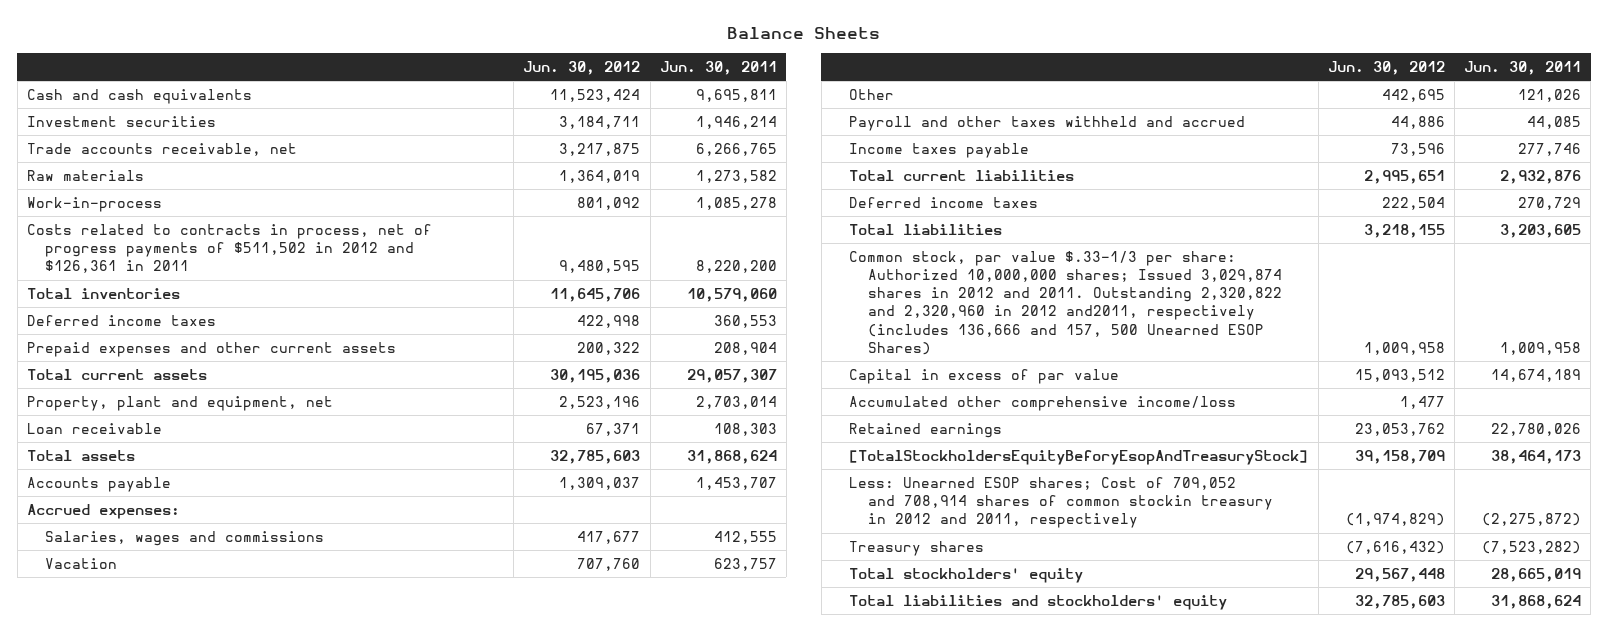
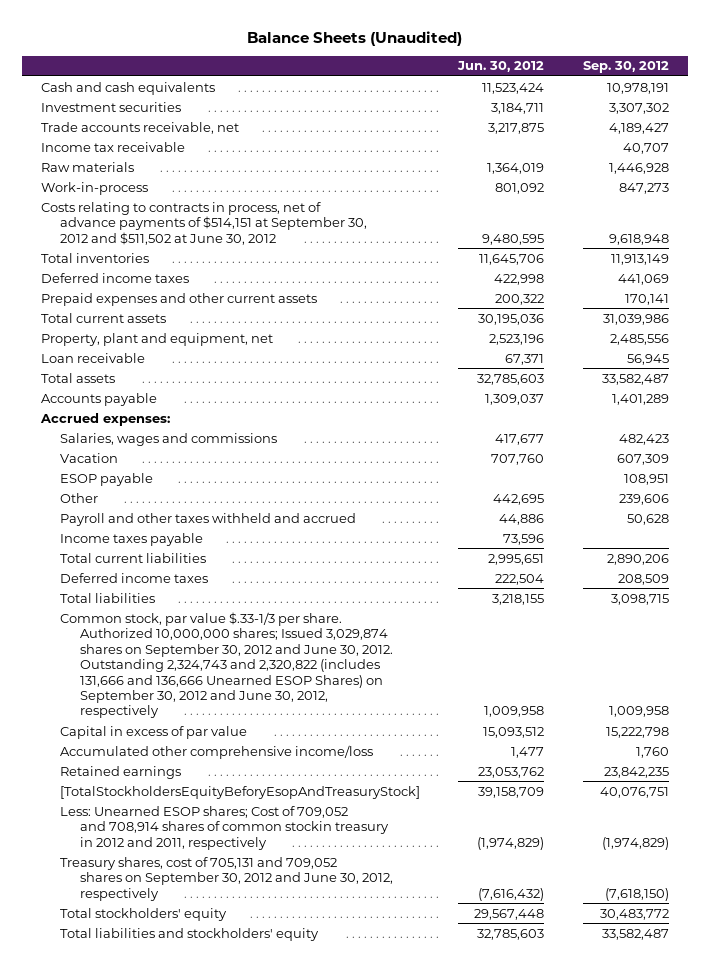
- Balance Sheets
+ Balance Sheets (Unaudited)
- | Jun. 30, 2012 | Jun. 30, 2011
+ | Jun. 30, 2012 | Sep. 30, 2012
+ Income tax receivable | | 40,707
- Costs related to contracts in process, net of progress payments of $511,502 in 2012 and $126,361 in 2011 | 9,480,595 | 8,220,200
+ Costs relating to contracts in process, net of advance payments of $514,151 at September 30, 2012 and $511,502 at June 30, 2012 | 9,480,595 | 9,618,948
+ ESOP payable | | 108,951
- Common stock, par value $.33-1/3 per share: Authorized 10,000,000 shares; Issued 3,029,874 shares in 2012 and 2011. Outstanding 2,320,822 and 2,320,960 in 2012 and2011, respectively (includes 136,666 and 157, 500 Unearned ESOP Shares) | 1,009,958 | 1,009,958
+ Common stock, par value $.33-1/3 per share. Authorized 10,000,000 shares; Issued 3,029,874 shares on September 30, 2012 and June 30, 2012. Outstanding 2,324,743 and 2,320,822 (includes 131,666 and 136,666 Unearned ESOP Shares) on September 30, 2012 and June 30, 2012, respectively | 1,009,958 | 1,009,958
- Treasury shares | (7,616,432) | (7,523,282)
+ Treasury shares, cost of 705,131 and 709,052 shares on September 30, 2012 and June 30, 2012, respectively | (7,616,432) | (7,618,150)

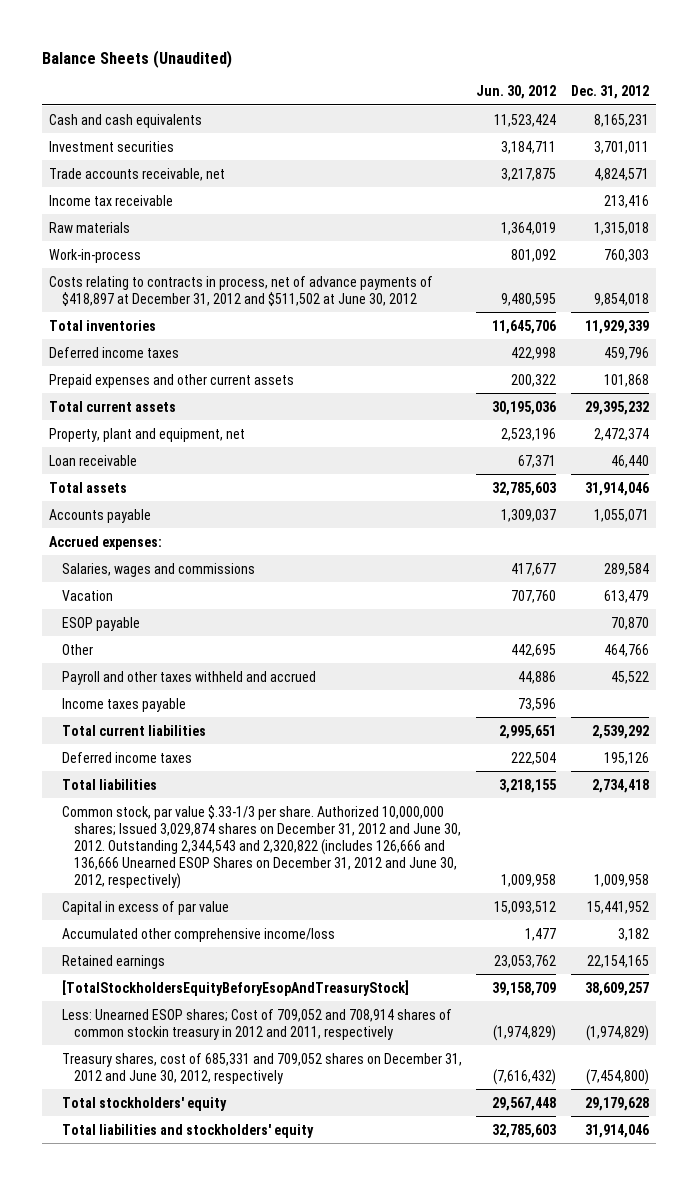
- | Jun. 30, 2012 | Sep. 30, 2012
+ | Jun. 30, 2012 | Dec. 31, 2012
- Costs relating to contracts in process, net of advance payments of $514,151 at September 30, 2012 and $511,502 at June 30, 2012 | 9,480,595 | 9,618,948
+ Costs relating to contracts in process, net of advance payments of $418,897 at December 31, 2012 and $511,502 at June 30, 2012 | 9,480,595 | 9,854,018
- Common stock, par value $.33-1/3 per share. Authorized 10,000,000 shares; Issued 3,029,874 shares on September 30, 2012 and June 30, 2012. Outstanding 2,324,743 and 2,320,822 (includes 131,666 and 136,666 Unearned ESOP Shares) on September 30, 2012 and June 30, 2012, respectively | 1,009,958 | 1,009,958
+ Common stock, par value $.33-1/3 per share. Authorized 10,000,000 shares; Issued 3,029,874 shares on December 31, 2012 and June 30, 2012. Outstanding 2,344,543 and 2,320,822 (includes 126,666 and 136,666 Unearned ESOP Shares on December 31, 2012 and June 30, 2012, respectively) | 1,009,958 | 1,009,958
- Treasury shares, cost of 705,131 and 709,052 shares on September 30, 2012 and June 30, 2012, respectively | (7,616,432) | (7,618,150)
+ Treasury shares, cost of 685,331 and 709,052 shares on December 31, 2012 and June 30, 2012, respectively | (7,616,432) | (7,454,800)

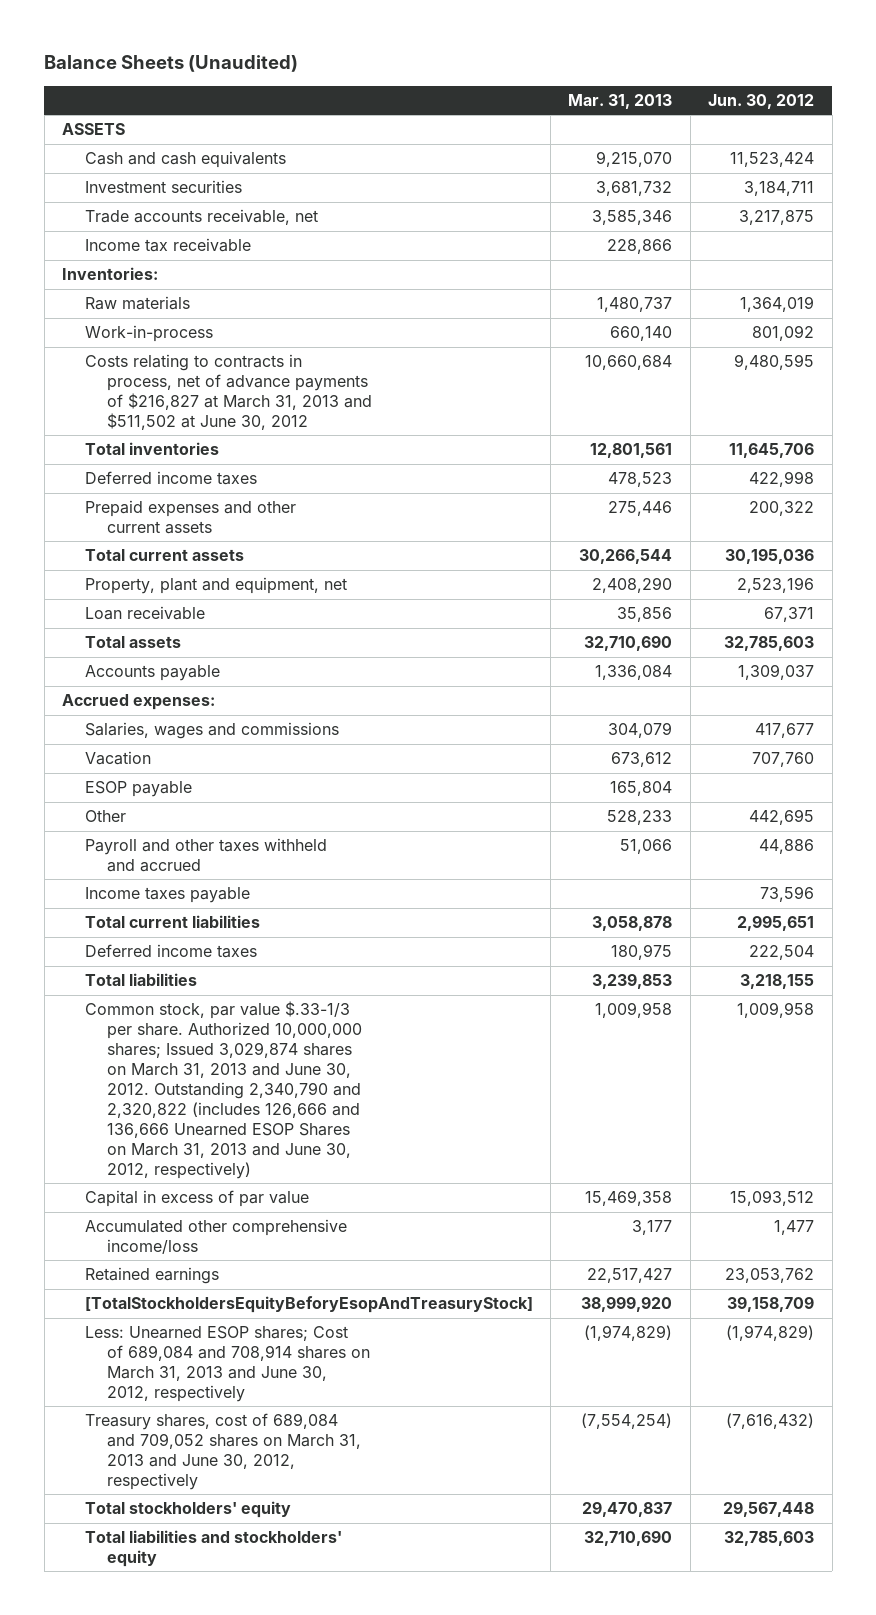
- | Jun. 30, 2012 | Dec. 31, 2012
+ | Mar. 31, 2013 | Jun. 30, 2012
+ ASSETS
+ Inventories:
- Costs relating to contracts in process, net of advance payments of $418,897 at December 31, 2012 and $511,502 at June 30, 2012 | 9,480,595 | 9,854,018
+ Costs relating to contracts in process, net of advance payments of $216,827 at March 31, 2013 and $511,502 at June 30, 2012 | 10,660,684 | 9,480,595
- Common stock, par value $.33-1/3 per share. Authorized 10,000,000 shares; Issued 3,029,874 shares on December 31, 2012 and June 30, 2012. Outstanding 2,344,543 and 2,320,822 (includes 126,666 and 136,666 Unearned ESOP Shares on December 31, 2012 and June 30, 2012, respectively) | 1,009,958 | 1,009,958
+ Common stock, par value $.33-1/3 per share. Authorized 10,000,000 shares; Issued 3,029,874 shares on March 31, 2013 and June 30, 2012. Outstanding 2,340,790 and 2,320,822 (includes 126,666 and 136,666 Unearned ESOP Shares on March 31, 2013 and June 30, 2012, respectively) | 1,009,958 | 1,009,958
- Less: Unearned ESOP shares; Cost of 709,052 and 708,914 shares of common stockin treasury in 2012 and 2011, respectively | (1,974,829) | (1,974,829)
- Treasury shares, cost of 685,331 and 709,052 shares on December 31, 2012 and June 30, 2012, respectively | (7,616,432) | (7,454,800)
+ Less: Unearned ESOP shares; Cost of 689,084 and 708,914 shares on March 31, 2013 and June 30, 2012, respectively | (1,974,829) | (1,974,829)
+ Treasury shares, cost of 689,084 and 709,052 shares on March 31, 2013 and June 30, 2012, respectively | (7,554,254) | (7,616,432)

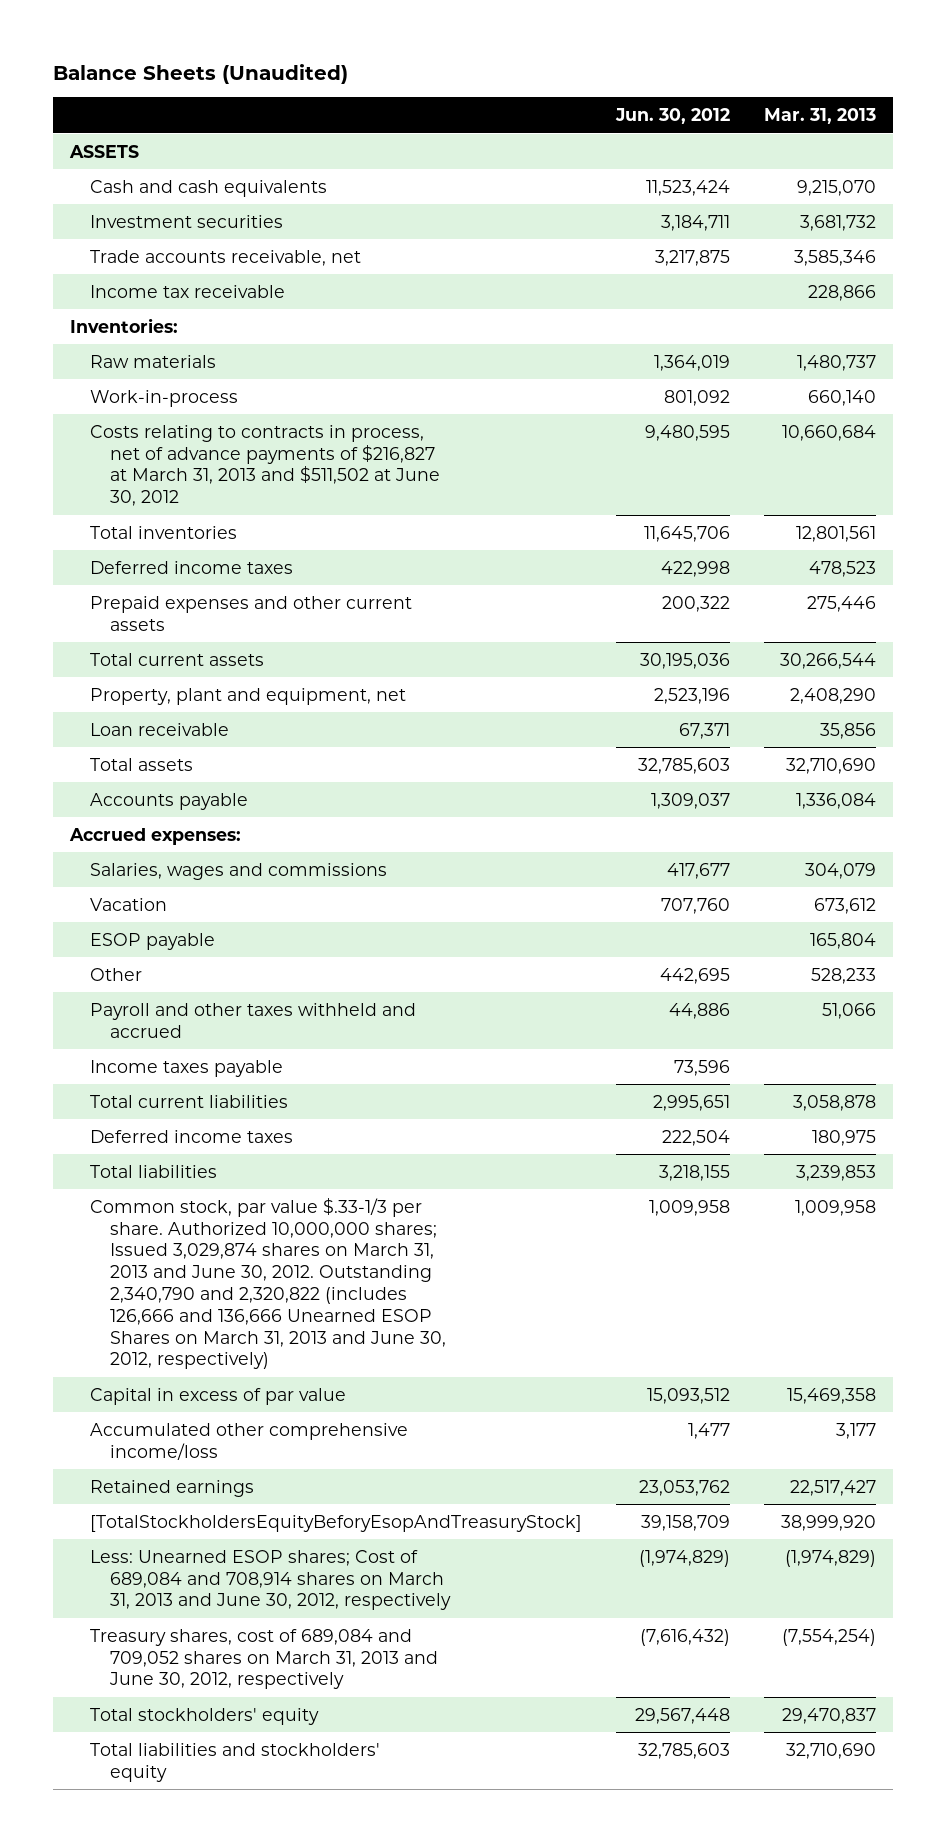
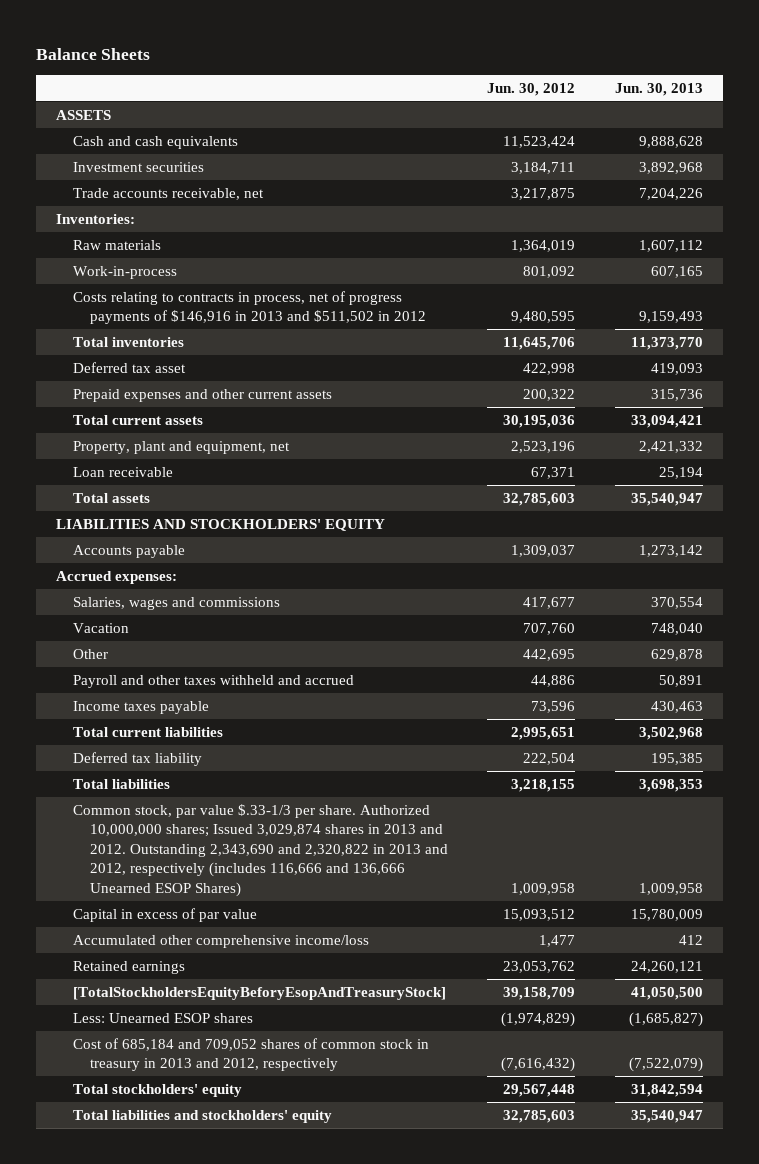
- Balance Sheets (Unaudited)
+ Balance Sheets
- | Jun. 30, 2012 | Mar. 31, 2013
+ | Jun. 30, 2012 | Jun. 30, 2013
- Income tax receivable | | 228,866
- Costs relating to contracts in process, net of advance payments of $216,827 at March 31, 2013 and $511,502 at June 30, 2012 | 9,480,595 | 10,660,684
+ Costs relating to contracts in process, net of progress payments of $146,916 in 2013 and $511,502 in 2012 | 9,480,595 | 9,159,493
- Deferred income taxes | 422,998 | 478,523
+ Deferred tax asset | 422,998 | 419,093
+ LIABILITIES AND STOCKHOLDERS' EQUITY
- ESOP payable | | 165,804
- Deferred income taxes | 222,504 | 180,975
+ Deferred tax liability | 222,504 | 195,385
- Common stock, par value $.33-1/3 per share. Authorized 10,000,000 shares; Issued 3,029,874 shares on March 31, 2013 and June 30, 2012. Outstanding 2,340,790 and 2,320,822 (includes 126,666 and 136,666 Unearned ESOP Shares on March 31, 2013 and June 30, 2012, respectively) | 1,009,958 | 1,009,958
+ Common stock, par value $.33-1/3 per share. Authorized 10,000,000 shares; Issued 3,029,874 shares in 2013 and 2012. Outstanding 2,343,690 and 2,320,822 in 2013 and 2012, respectively (includes 116,666 and 136,666 Unearned ESOP Shares) | 1,009,958 | 1,009,958
- Less: Unearned ESOP shares; Cost of 689,084 and 708,914 shares on March 31, 2013 and June 30, 2012, respectively | (1,974,829) | (1,974,829)
- Treasury shares, cost of 689,084 and 709,052 shares on March 31, 2013 and June 30, 2012, respectively | (7,616,432) | (7,554,254)
+ Less: Unearned ESOP shares | (1,974,829) | (1,685,827)
+ Cost of 685,184 and 709,052 shares of common stock in treasury in 2013 and 2012, respectively | (7,616,432) | (7,522,079)

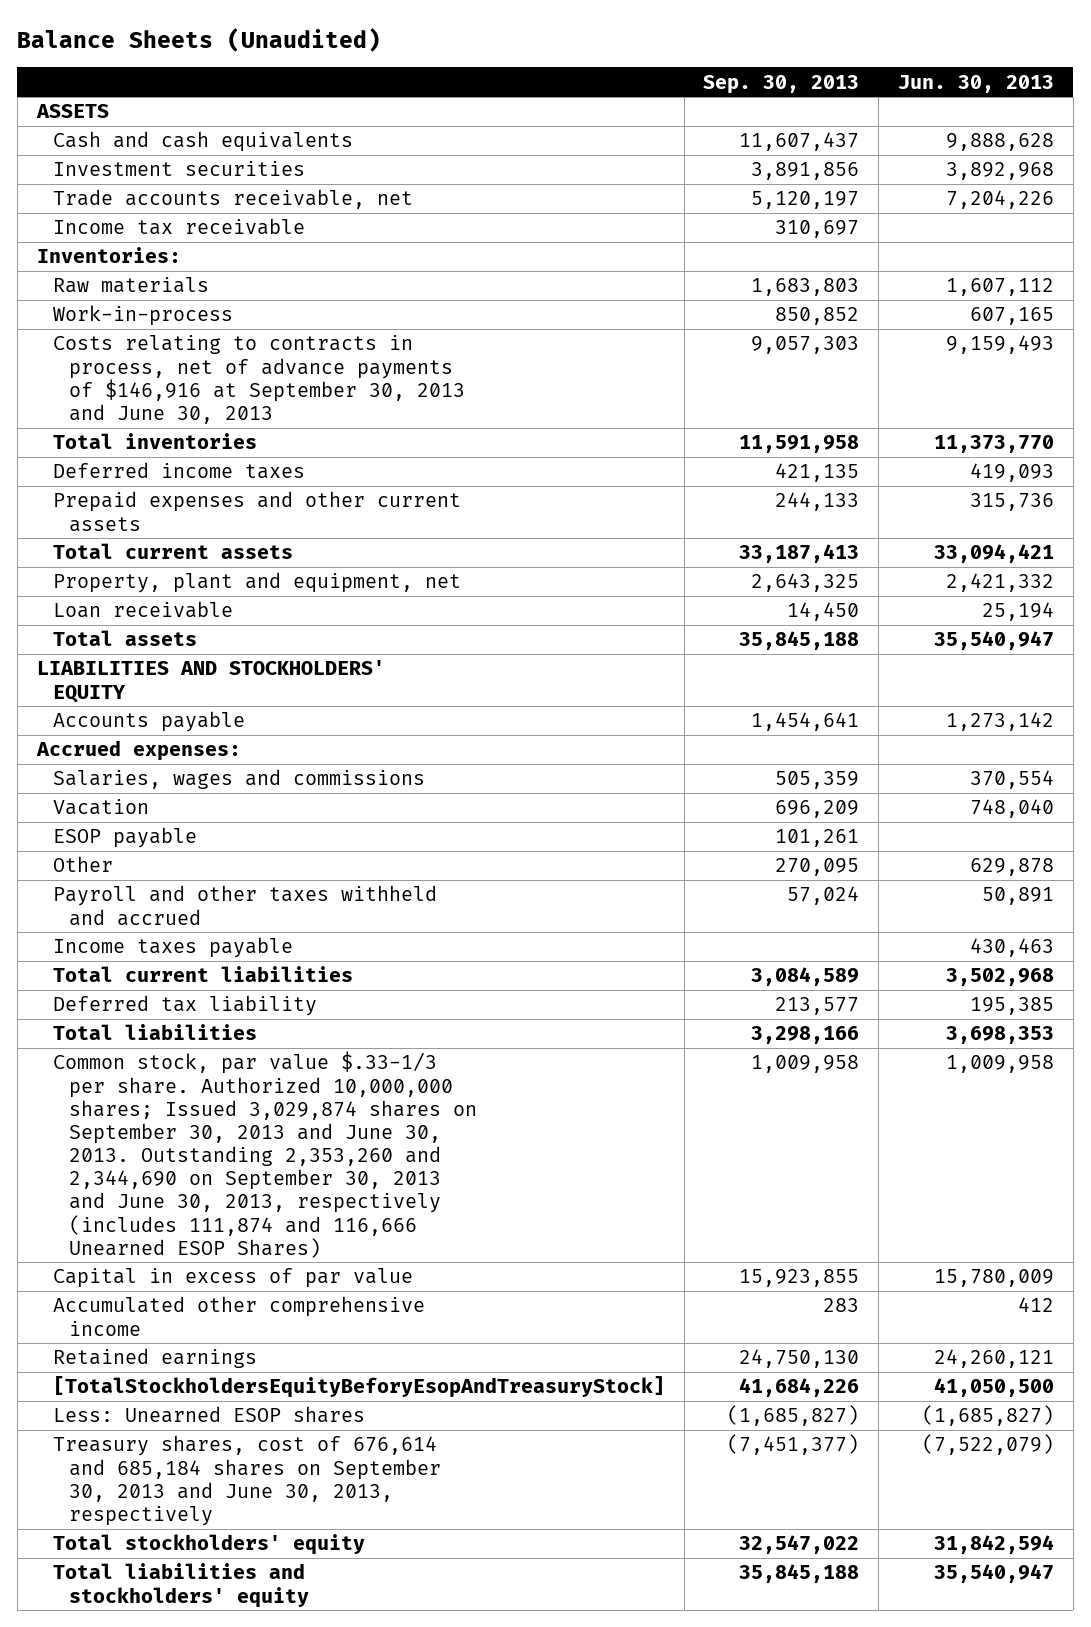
- Balance Sheets
+ Balance Sheets (Unaudited)
- | Jun. 30, 2012 | Jun. 30, 2013
+ | Sep. 30, 2013 | Jun. 30, 2013
+ Income tax receivable | 310,697 |
- Costs relating to contracts in process, net of progress payments of $146,916 in 2013 and $511,502 in 2012 | 9,480,595 | 9,159,493
+ Costs relating to contracts in process, net of advance payments of $146,916 at September 30, 2013 and June 30, 2013 | 9,057,303 | 9,159,493
- Deferred tax asset | 422,998 | 419,093
+ Deferred income taxes | 421,135 | 419,093
+ ESOP payable | 101,261 |
- Common stock, par value $.33-1/3 per share. Authorized 10,000,000 shares; Issued 3,029,874 shares in 2013 and 2012. Outstanding 2,343,690 and 2,320,822 in 2013 and 2012, respectively (includes 116,666 and 136,666 Unearned ESOP Shares) | 1,009,958 | 1,009,958
+ Common stock, par value $.33-1/3 per share. Authorized 10,000,000 shares; Issued 3,029,874 shares on September 30, 2013 and June 30, 2013. Outstanding 2,353,260 and 2,344,690 on September 30, 2013 and June 30, 2013, respectively (includes 111,874 and 116,666 Unearned ESOP Shares) | 1,009,958 | 1,009,958
- Accumulated other comprehensive income/loss | 1,477 | 412
+ Accumulated other comprehensive income | 283 | 412
- Cost of 685,184 and 709,052 shares of common stock in treasury in 2013 and 2012, respectively | (7,616,432) | (7,522,079)
+ Treasury shares, cost of 676,614 and 685,184 shares on September 30, 2013 and June 30, 2013, respectively | (7,451,377) | (7,522,079)

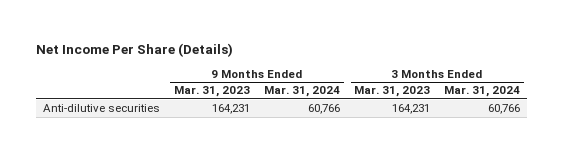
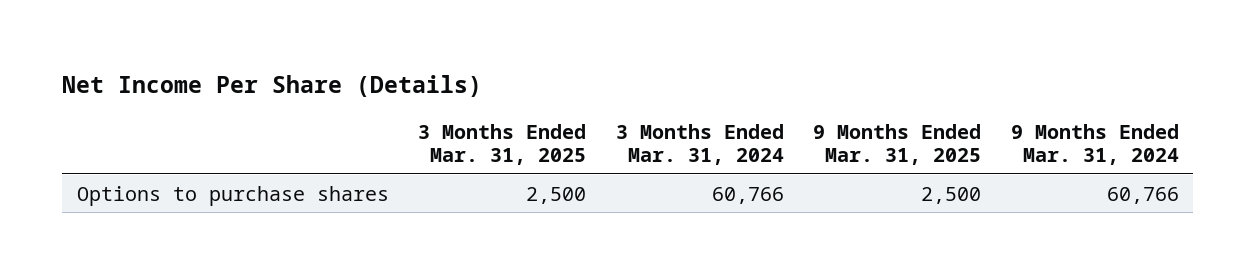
- | 9 Months Ended Mar. 31, 2023 | 9 Months Ended Mar. 31, 2024 | 3 Months Ended Mar. 31, 2023 | 3 Months Ended Mar. 31, 2024
+ | 3 Months Ended Mar. 31, 2025 | 3 Months Ended Mar. 31, 2024 | 9 Months Ended Mar. 31, 2025 | 9 Months Ended Mar. 31, 2024
- Anti-dilutive securities | 164,231 | 60,766 | 164,231 | 60,766
+ Options to purchase shares | 2,500 | 60,766 | 2,500 | 60,766

